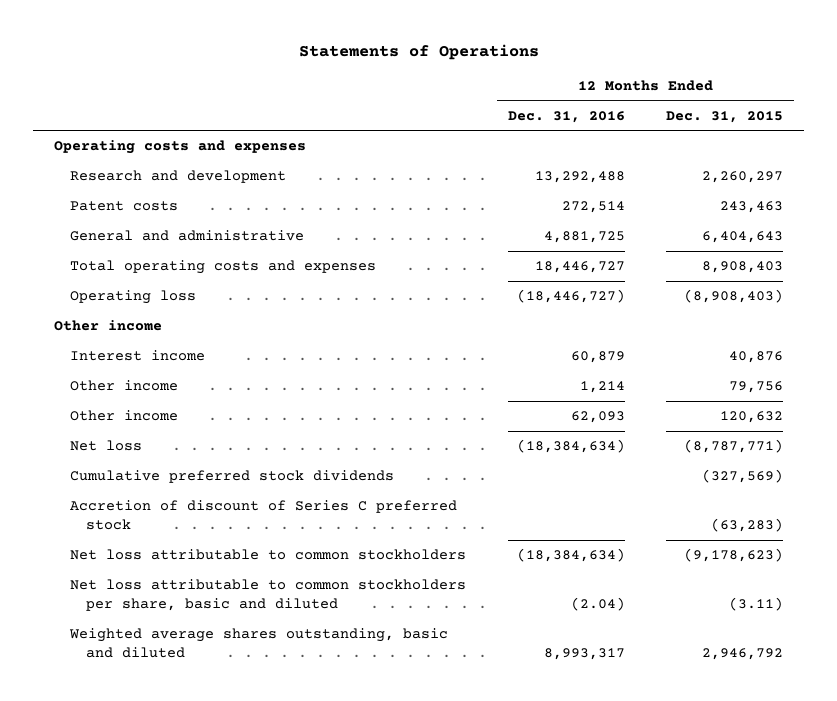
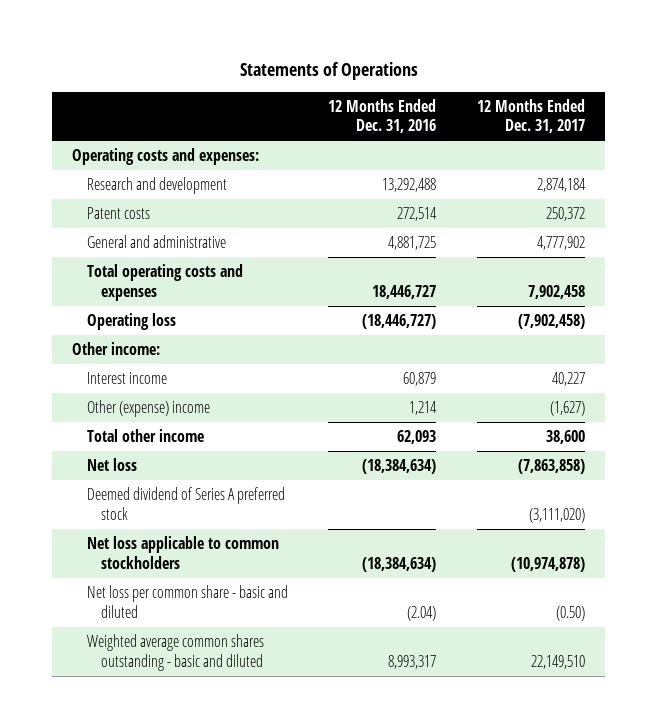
- | 12 Months Ended Dec. 31, 2016 | 12 Months Ended Dec. 31, 2015
+ | 12 Months Ended Dec. 31, 2016 | 12 Months Ended Dec. 31, 2017
- Operating costs and expenses
+ Operating costs and expenses:
- Other income
+ Other income:
- Other income | 1,214 | 79,756
- Other income | 62,093 | 120,632
+ Other (expense) income | 1,214 | (1,627)
+ Total other income | 62,093 | 38,600
- Cumulative preferred stock dividends | | (327,569)
- Accretion of discount of Series C preferred stock | | (63,283)
- Net loss attributable to common stockholders | (18,384,634) | (9,178,623)
- Net loss attributable to common stockholders per share, basic and diluted | (2.04) | (3.11)
- Weighted average shares outstanding, basic and diluted | 8,993,317 | 2,946,792
+ Deemed dividend of Series A preferred stock | | (3,111,020)
+ Net loss applicable to common stockholders | (18,384,634) | (10,974,878)
+ Net loss per common share - basic and diluted | (2.04) | (0.50)
+ Weighted average common shares outstanding - basic and diluted | 8,993,317 | 22,149,510

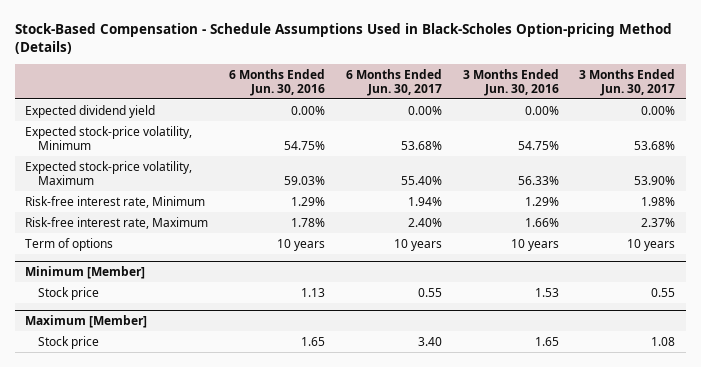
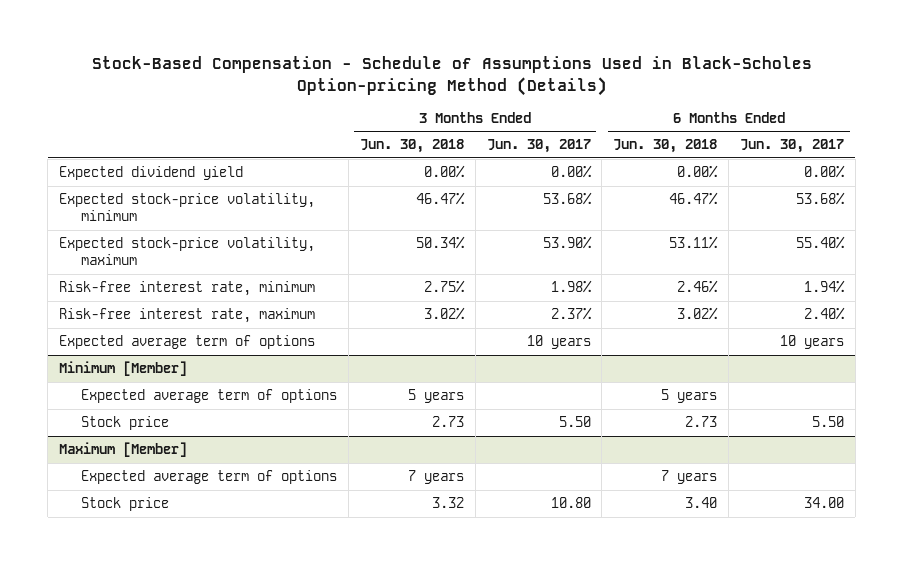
- Stock-Based Compensation - Schedule Assumptions Used in Black-Scholes Option-pricing Method (Details)
+ Stock-Based Compensation - Schedule of Assumptions Used in Black-Scholes Option-pricing Method (Details)
- | 6 Months Ended Jun. 30, 2016 | 6 Months Ended Jun. 30, 2017 | 3 Months Ended Jun. 30, 2016 | 3 Months Ended Jun. 30, 2017
+ | 3 Months Ended Jun. 30, 2018 | 3 Months Ended Jun. 30, 2017 | 6 Months Ended Jun. 30, 2018 | 6 Months Ended Jun. 30, 2017
- Expected stock-price volatility, Minimum | 54.75% | 53.68% | 54.75% | 53.68%
- Expected stock-price volatility, Maximum | 59.03% | 55.40% | 56.33% | 53.90%
- Risk-free interest rate, Minimum | 1.29% | 1.94% | 1.29% | 1.98%
- Risk-free interest rate, Maximum | 1.78% | 2.40% | 1.66% | 2.37%
- Term of options | 10 years | 10 years | 10 years | 10 years
+ Expected stock-price volatility, minimum | 46.47% | 53.68% | 46.47% | 53.68%
+ Expected stock-price volatility, maximum | 50.34% | 53.90% | 53.11% | 55.40%
+ Risk-free interest rate, minimum | 2.75% | 1.98% | 2.46% | 1.94%
+ Risk-free interest rate, maximum | 3.02% | 2.37% | 3.02% | 2.40%
+ Expected average term of options | | 10 years | | 10 years
@ Minimum [Member]
- Stock price | 1.13 | 0.55 | 1.53 | 0.55
+ Expected average term of options | 5 years | | 5 years |
+ Stock price | 2.73 | 5.50 | 2.73 | 5.50
@ Maximum [Member]
- Stock price | 1.65 | 3.40 | 1.65 | 1.08
+ Expected average term of options | 7 years | | 7 years |
+ Stock price | 3.32 | 10.80 | 3.40 | 34.00

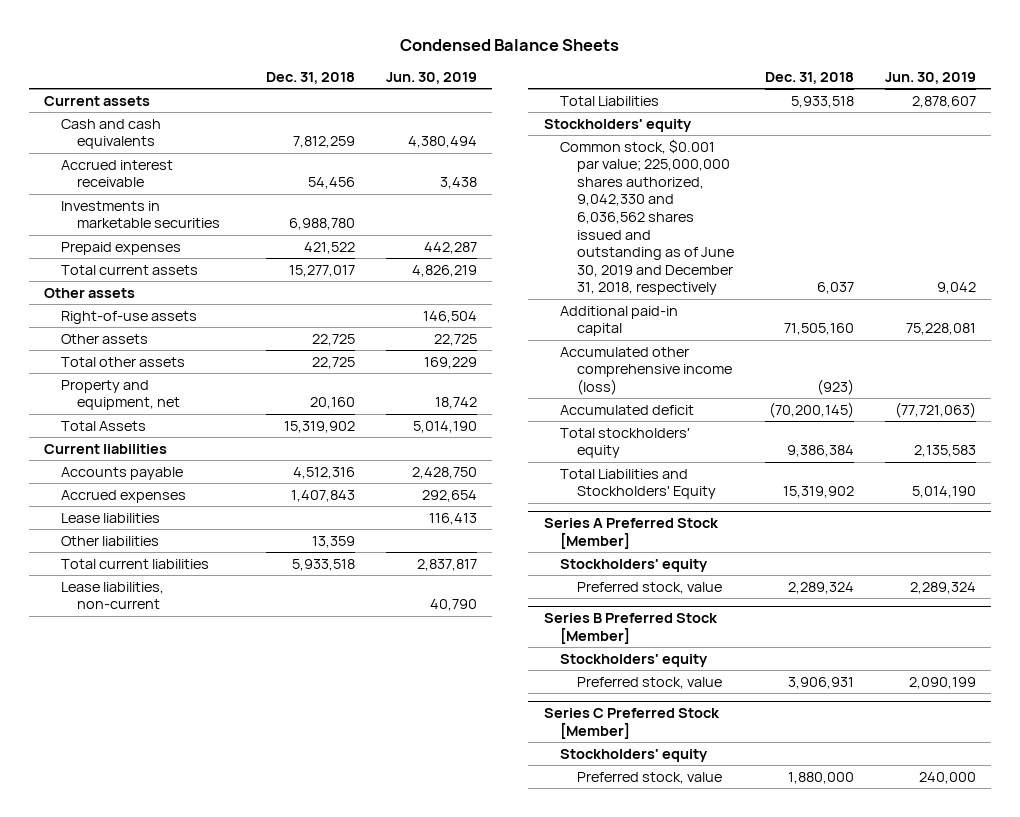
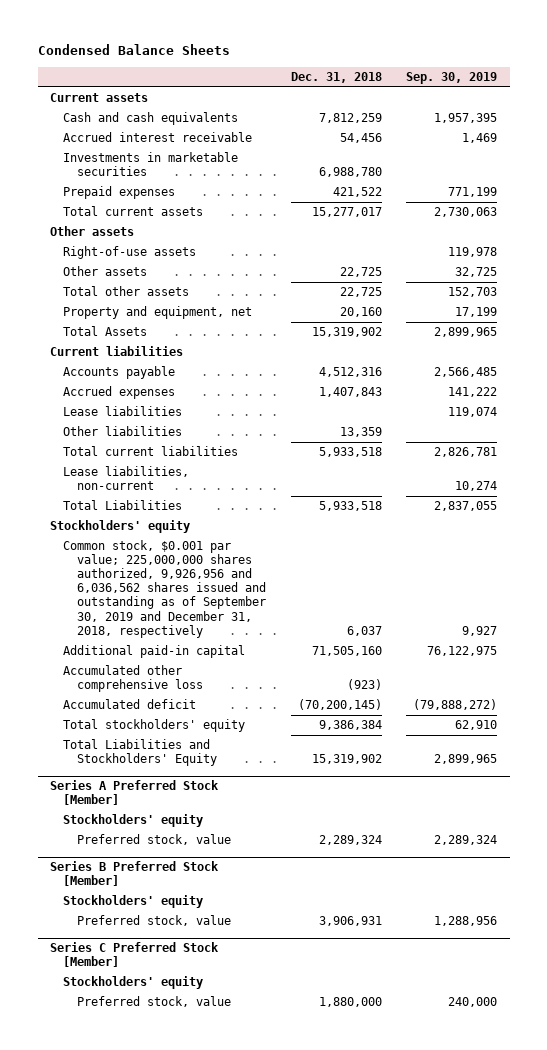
- | Dec. 31, 2018 | Jun. 30, 2019
+ | Dec. 31, 2018 | Sep. 30, 2019
- Common stock, $0.001 par value; 225,000,000 shares authorized, 9,042,330 and 6,036,562 shares issued and outstanding as of June 30, 2019 and December 31, 2018, respectively | 6,037 | 9,042
+ Common stock, $0.001 par value; 225,000,000 shares authorized, 9,926,956 and 6,036,562 shares issued and outstanding as of September 30, 2019 and December 31, 2018, respectively | 6,037 | 9,927
- Accumulated other comprehensive income (loss) | (923) |
+ Accumulated other comprehensive loss | (923) |

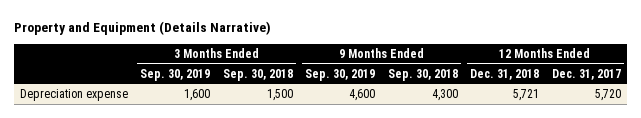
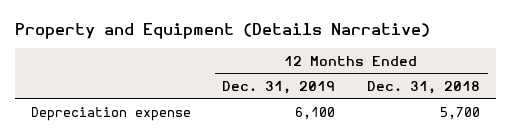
- | 3 Months Ended Sep. 30, 2019 | 3 Months Ended Sep. 30, 2018 | 9 Months Ended Sep. 30, 2019 | 9 Months Ended Sep. 30, 2018 | 12 Months Ended Dec. 31, 2018 | 12 Months Ended Dec. 31, 2017
+ | 12 Months Ended Dec. 31, 2019 | 12 Months Ended Dec. 31, 2018
- Depreciation expense | 1,600 | 1,500 | 4,600 | 4,300 | 5,721 | 5,720
+ Depreciation expense | 6,100 | 5,700

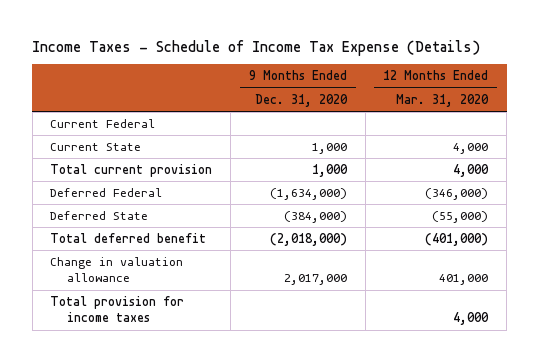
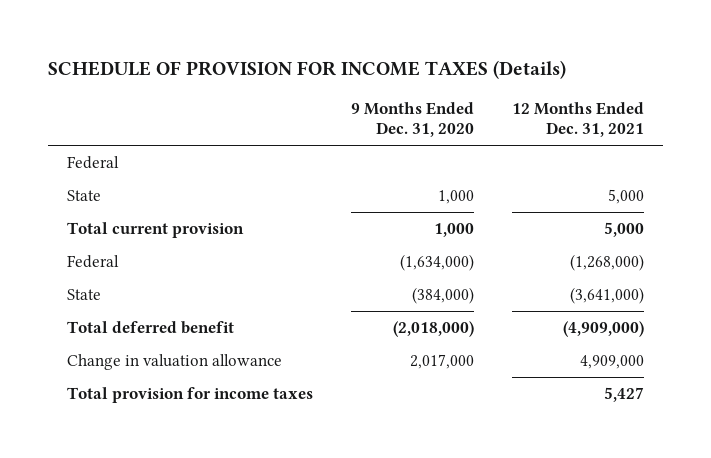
- Income Taxes - Schedule of Income Tax Expense (Details)
+ SCHEDULE OF PROVISION FOR INCOME TAXES (Details)
- | 9 Months Ended Dec. 31, 2020 | 12 Months Ended Mar. 31, 2020
+ | 9 Months Ended Dec. 31, 2020 | 12 Months Ended Dec. 31, 2021
- Current Federal
- Current State | 1,000 | 4,000
+ Federal
+ State | 1,000 | 5,000
- Deferred Federal | (1,634,000) | (346,000)
- Deferred State | (384,000) | (55,000)
+ Federal | (1,634,000) | (1,268,000)
+ State | (384,000) | (3,641,000)

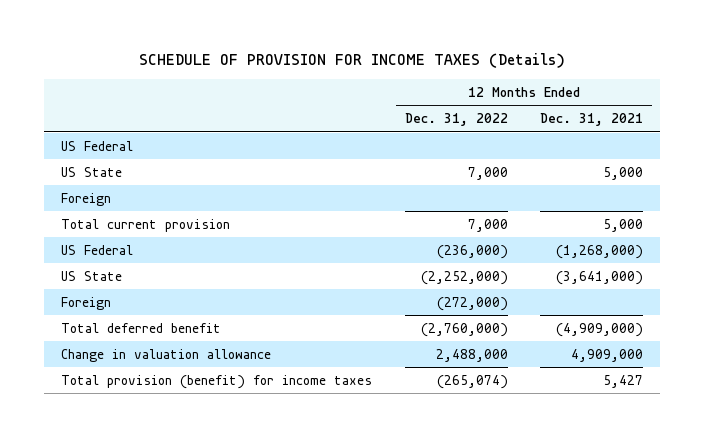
- | 9 Months Ended Dec. 31, 2020 | 12 Months Ended Dec. 31, 2021
+ | 12 Months Ended Dec. 31, 2022 | 12 Months Ended Dec. 31, 2021
- Federal
- State | 1,000 | 5,000
+ US Federal
+ US State | 7,000 | 5,000
+ Foreign
- Federal | (1,634,000) | (1,268,000)
- State | (384,000) | (3,641,000)
+ US Federal | (236,000) | (1,268,000)
+ US State | (2,252,000) | (3,641,000)
+ Foreign | (272,000) |
- Total provision for income taxes | | 5,427
+ Total provision (benefit) for income taxes | (265,074) | 5,427

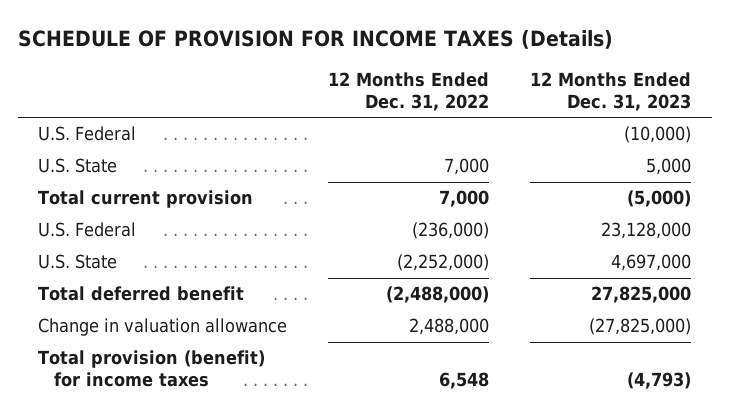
- | 12 Months Ended Dec. 31, 2022 | 12 Months Ended Dec. 31, 2021
+ | 12 Months Ended Dec. 31, 2022 | 12 Months Ended Dec. 31, 2023
- US Federal
- US State | 7,000 | 5,000
- Foreign
+ U.S. Federal | | (10,000)
+ U.S. State | 7,000 | 5,000
- US Federal | (236,000) | (1,268,000)
- US State | (2,252,000) | (3,641,000)
- Foreign | (272,000) |
- Total deferred benefit | (2,760,000) | (4,909,000)
+ U.S. Federal | (236,000) | 23,128,000
+ U.S. State | (2,252,000) | 4,697,000
+ Total deferred benefit | (2,488,000) | 27,825,000
- Total provision (benefit) for income taxes | (265,074) | 5,427
+ Total provision (benefit) for income taxes | 6,548 | (4,793)

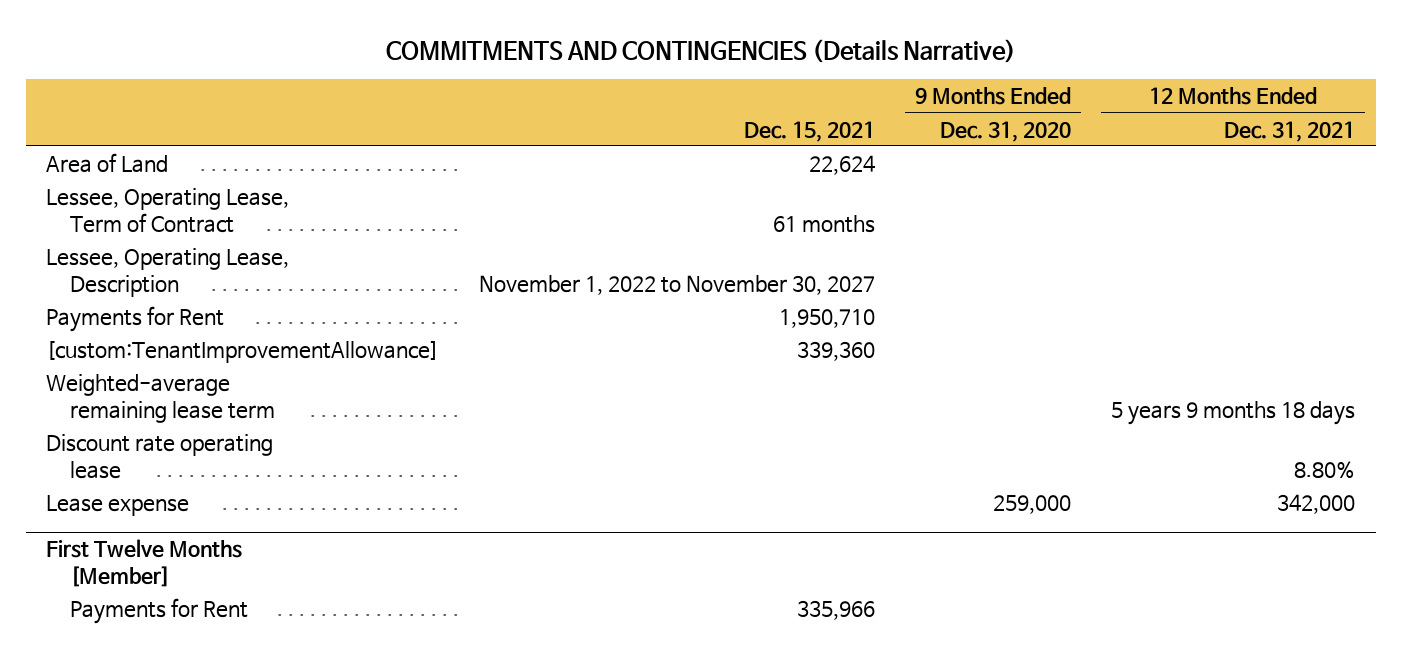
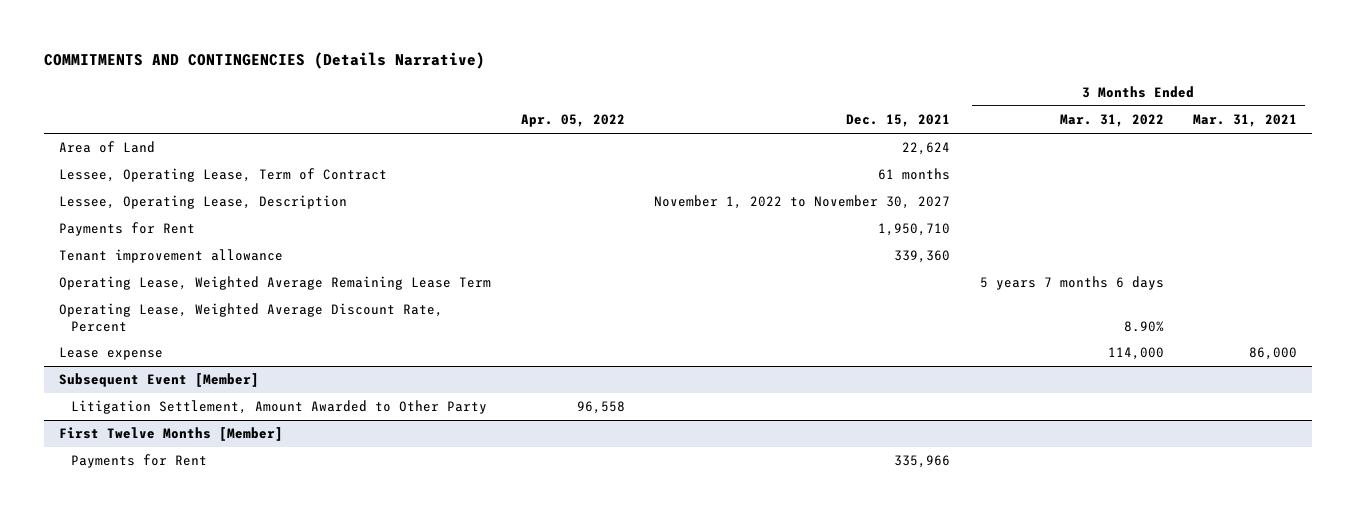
- | Dec. 15, 2021 | 9 Months Ended Dec. 31, 2020 | 12 Months Ended Dec. 31, 2021
+ | Apr. 05, 2022 | Dec. 15, 2021 | 3 Months Ended Mar. 31, 2022 | 3 Months Ended Mar. 31, 2021
- [custom:TenantImprovementAllowance] | 339,360 | |
- Weighted-average remaining lease term | | | 5 years 9 months 18 days
- Discount rate operating lease | | | 8.80%
+ Tenant improvement allowance | | 339,360 | |
+ Operating Lease, Weighted Average Remaining Lease Term | | | 5 years 7 months 6 days |
+ Operating Lease, Weighted Average Discount Rate, Percent | | | 8.90% |
+ Subsequent Event [Member]
+ Litigation Settlement, Amount Awarded to Other Party | 96,558 | | |

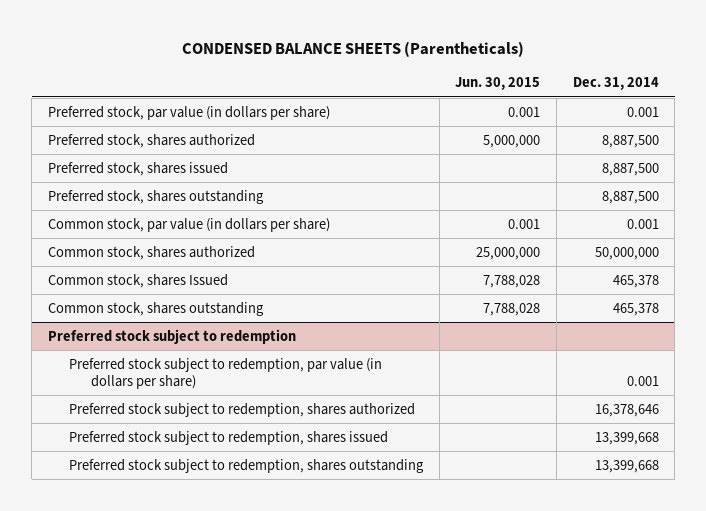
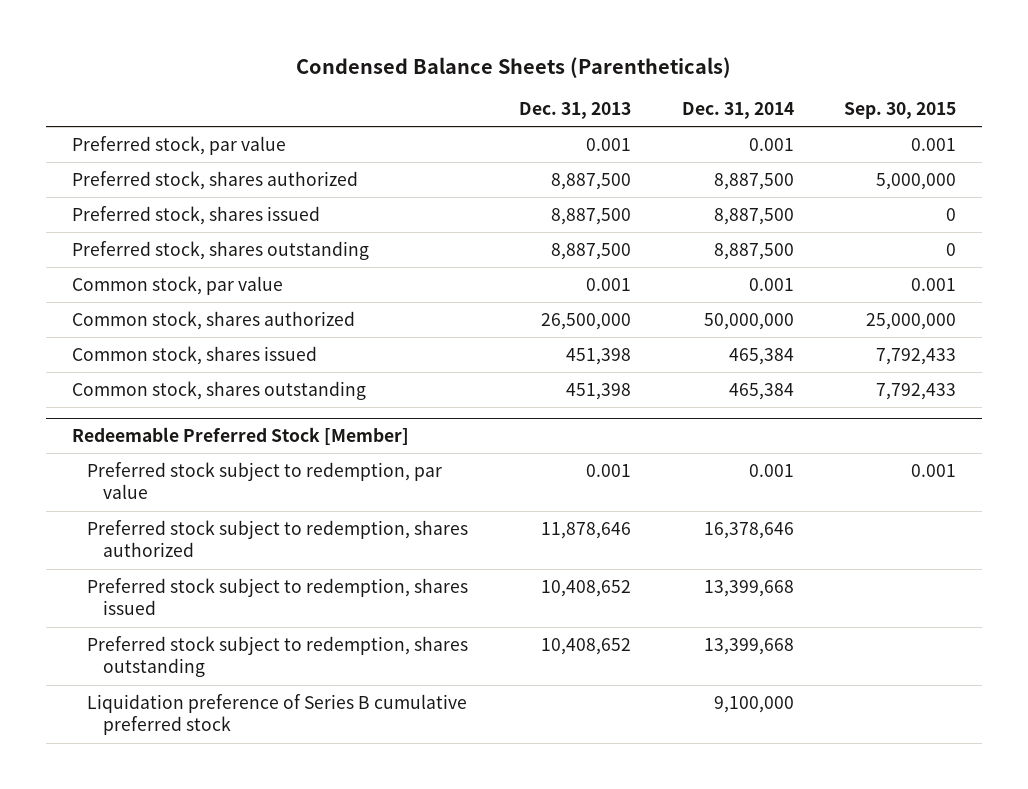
- CONDENSED BALANCE SHEETS (Parentheticals)
+ Condensed Balance Sheets (Parentheticals)
- | Jun. 30, 2015 | Dec. 31, 2014
+ | Dec. 31, 2013 | Dec. 31, 2014 | Sep. 30, 2015
- Preferred stock, par value (in dollars per share) | 0.001 | 0.001
+ Preferred stock, par value | 0.001 | 0.001 | 0.001
- Common stock, par value (in dollars per share) | 0.001 | 0.001
+ Common stock, par value | 0.001 | 0.001 | 0.001
- Common stock, shares Issued | 7,788,028 | 465,378
- Common stock, shares outstanding | 7,788,028 | 465,378
- Preferred stock subject to redemption
- Preferred stock subject to redemption, par value (in dollars per share) | | 0.001
+ Common stock, shares issued | 451,398 | 465,384 | 7,792,433
+ Common stock, shares outstanding | 451,398 | 465,384 | 7,792,433
+ Redeemable Preferred Stock [Member]
+ Preferred stock subject to redemption, par value | 0.001 | 0.001 | 0.001
+ Liquidation preference of Series B cumulative preferred stock | | 9,100,000 |

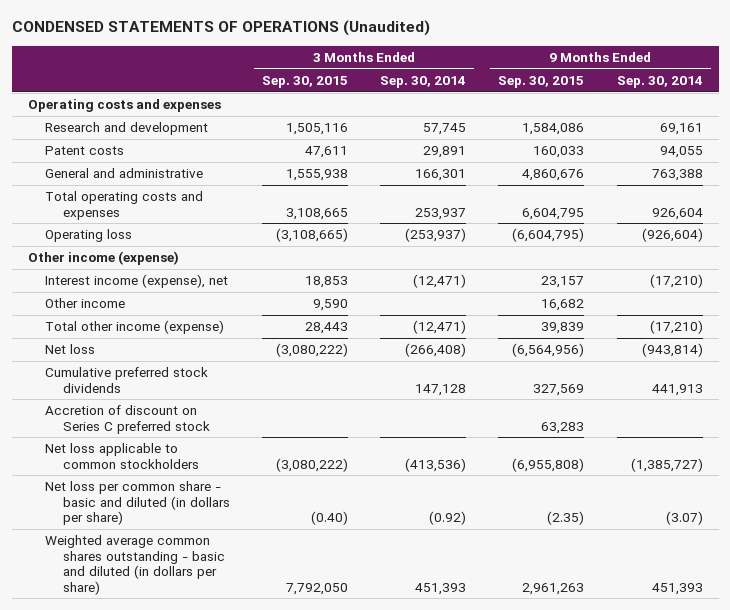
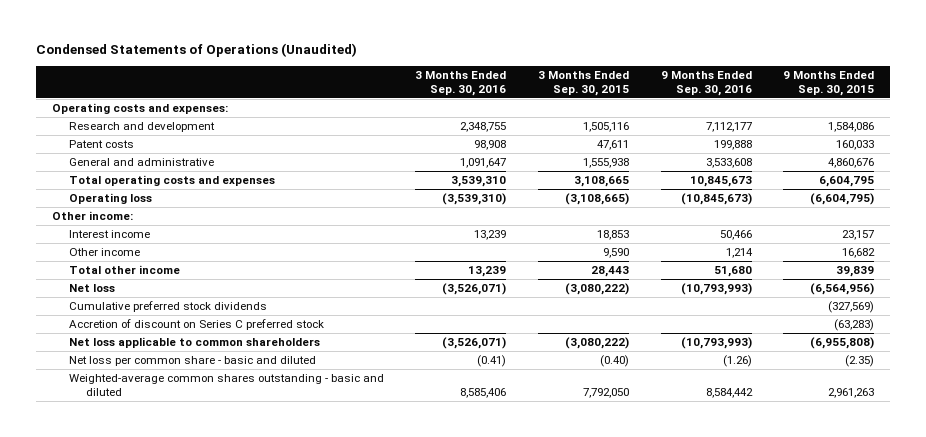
- CONDENSED STATEMENTS OF OPERATIONS (Unaudited)
+ Condensed Statements of Operations (Unaudited)
- | 3 Months Ended Sep. 30, 2015 | 3 Months Ended Sep. 30, 2014 | 9 Months Ended Sep. 30, 2015 | 9 Months Ended Sep. 30, 2014
+ | 3 Months Ended Sep. 30, 2016 | 3 Months Ended Sep. 30, 2015 | 9 Months Ended Sep. 30, 2016 | 9 Months Ended Sep. 30, 2015
- Operating costs and expenses
+ Operating costs and expenses:
- Other income (expense)
- Interest income (expense), net | 18,853 | (12,471) | 23,157 | (17,210)
+ Other income:
+ Interest income | 13,239 | 18,853 | 50,466 | 23,157
- Total other income (expense) | 28,443 | (12,471) | 39,839 | (17,210)
+ Total other income | 13,239 | 28,443 | 51,680 | 39,839
- Cumulative preferred stock dividends | | 147,128 | 327,569 | 441,913
- Accretion of discount on Series C preferred stock | | | 63,283 |
- Net loss applicable to common stockholders | (3,080,222) | (413,536) | (6,955,808) | (1,385,727)
- Net loss per common share - basic and diluted (in dollars per share) | (0.40) | (0.92) | (2.35) | (3.07)
- Weighted average common shares outstanding - basic and diluted (in dollars per share) | 7,792,050 | 451,393 | 2,961,263 | 451,393
+ Cumulative preferred stock dividends | | | | (327,569)
+ Accretion of discount on Series C preferred stock | | | | (63,283)
+ Net loss applicable to common shareholders | (3,526,071) | (3,080,222) | (10,793,993) | (6,955,808)
+ Net loss per common share - basic and diluted | (0.41) | (0.40) | (1.26) | (2.35)
+ Weighted-average common shares outstanding - basic and diluted | 8,585,406 | 7,792,050 | 8,584,442 | 2,961,263

